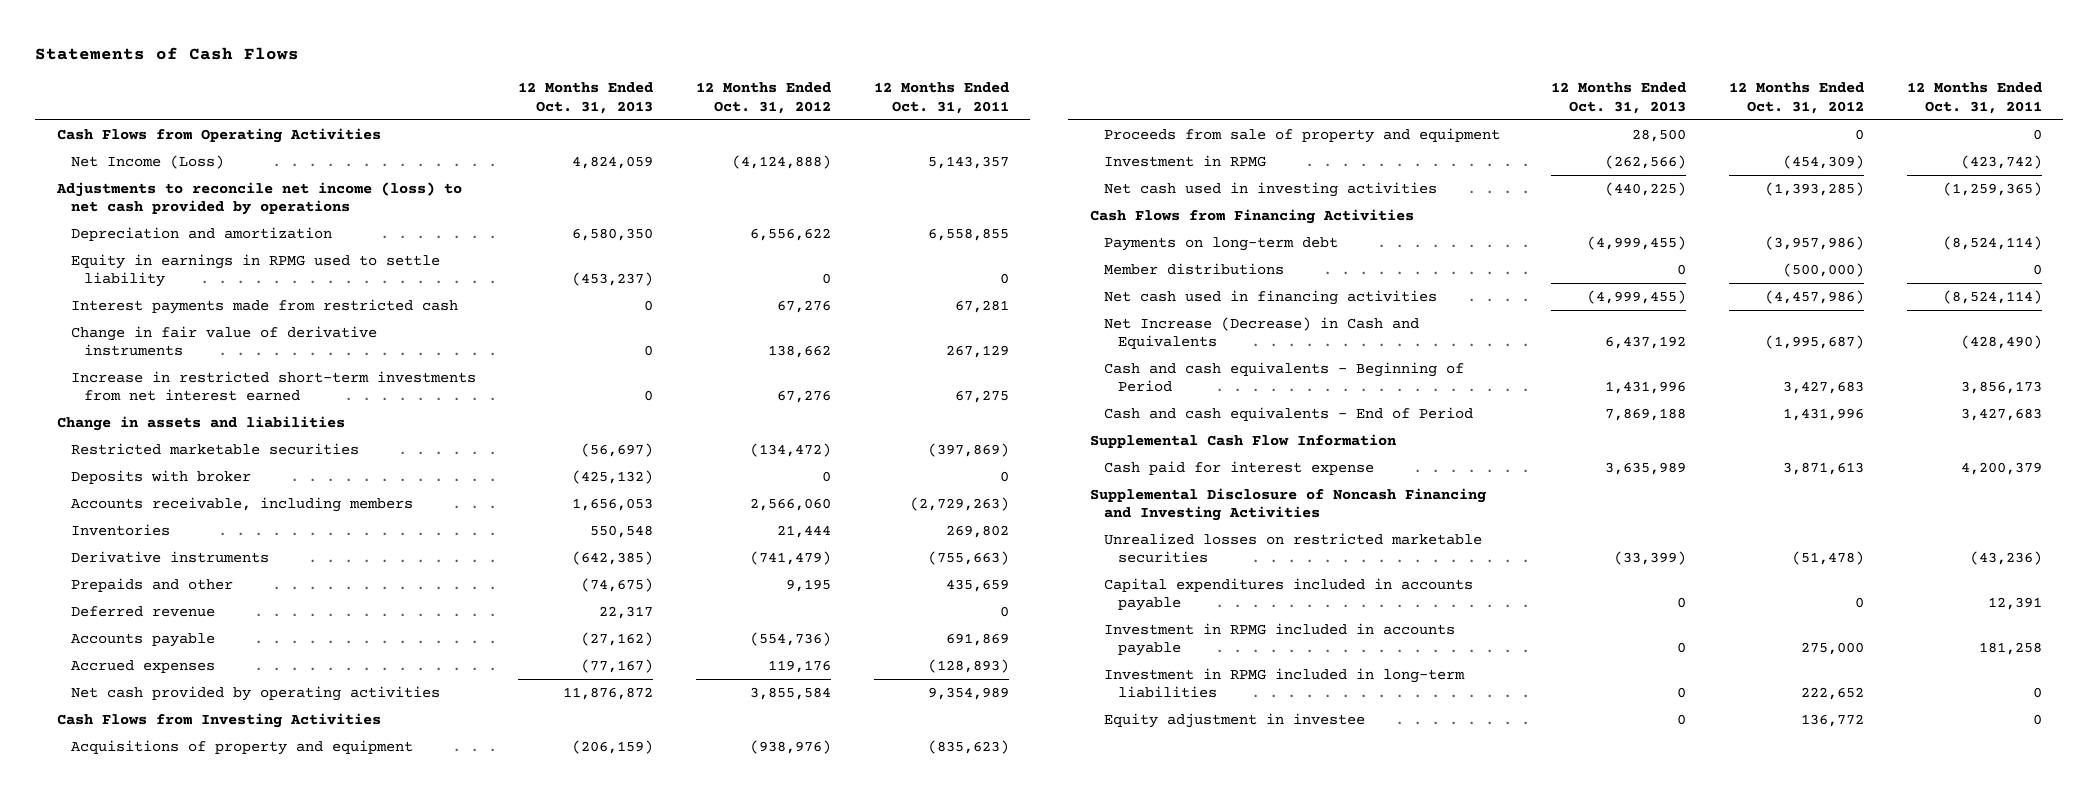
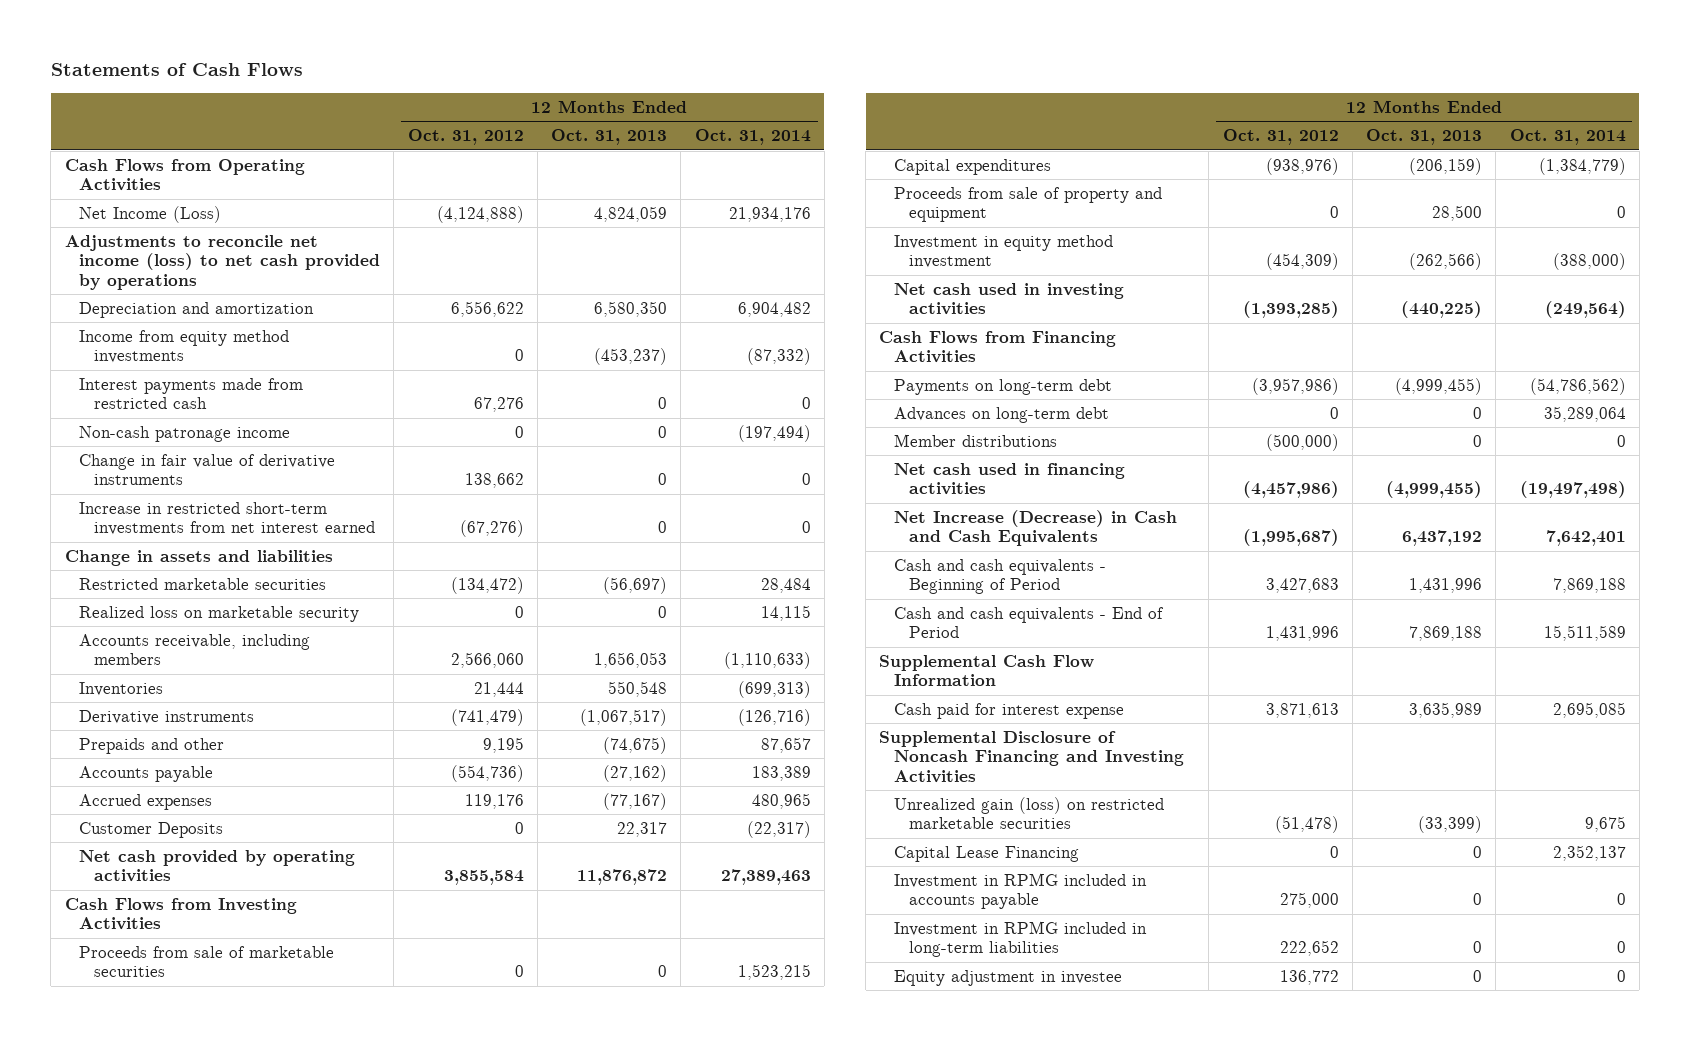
- | 12 Months Ended Oct. 31, 2013 | 12 Months Ended Oct. 31, 2012 | 12 Months Ended Oct. 31, 2011
+ | 12 Months Ended Oct. 31, 2012 | 12 Months Ended Oct. 31, 2013 | 12 Months Ended Oct. 31, 2014
- Equity in earnings in RPMG used to settle liability | (453,237) | 0 | 0
+ Income from equity method investments | 0 | (453,237) | (87,332)
+ Non-cash patronage income | 0 | 0 | (197,494)
- Increase in restricted short-term investments from net interest earned | 0 | 67,276 | 67,275
+ Increase in restricted short-term investments from net interest earned | (67,276) | 0 | 0
- Deposits with broker | (425,132) | 0 | 0
+ Realized loss on marketable security | 0 | 0 | 14,115
- Derivative instruments | (642,385) | (741,479) | (755,663)
+ Derivative instruments | (741,479) | (1,067,517) | (126,716)
- Deferred revenue | 22,317 | | 0
+ Customer Deposits | 0 | 22,317 | (22,317)
- Acquisitions of property and equipment | (206,159) | (938,976) | (835,623)
+ Proceeds from sale of marketable securities | 0 | 0 | 1,523,215
+ Capital expenditures | (938,976) | (206,159) | (1,384,779)
- Investment in RPMG | (262,566) | (454,309) | (423,742)
+ Investment in equity method investment | (454,309) | (262,566) | (388,000)
+ Advances on long-term debt | 0 | 0 | 35,289,064
- Net Increase (Decrease) in Cash and Equivalents | 6,437,192 | (1,995,687) | (428,490)
+ Net Increase (Decrease) in Cash and Cash Equivalents | (1,995,687) | 6,437,192 | 7,642,401
- Unrealized losses on restricted marketable securities | (33,399) | (51,478) | (43,236)
- Capital expenditures included in accounts payable | 0 | 0 | 12,391
+ Unrealized gain (loss) on restricted marketable securities | (51,478) | (33,399) | 9,675
+ Capital Lease Financing | 0 | 0 | 2,352,137

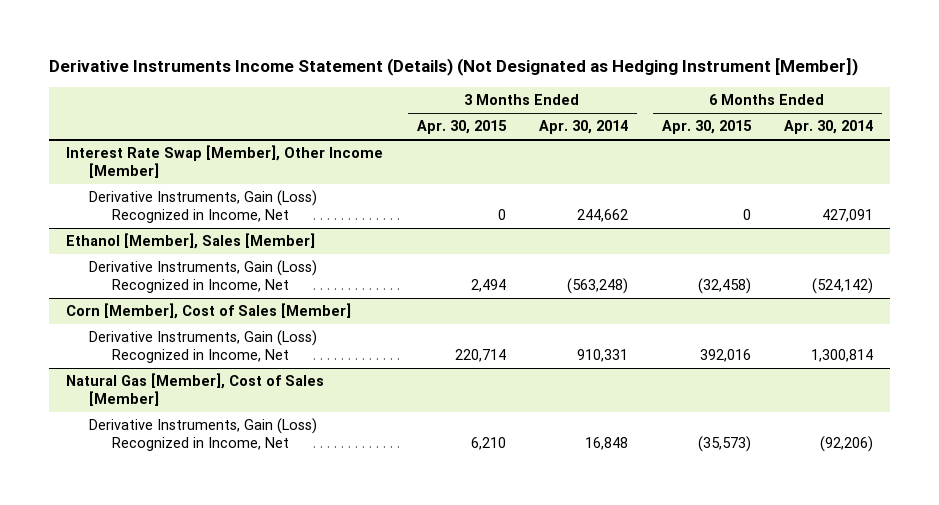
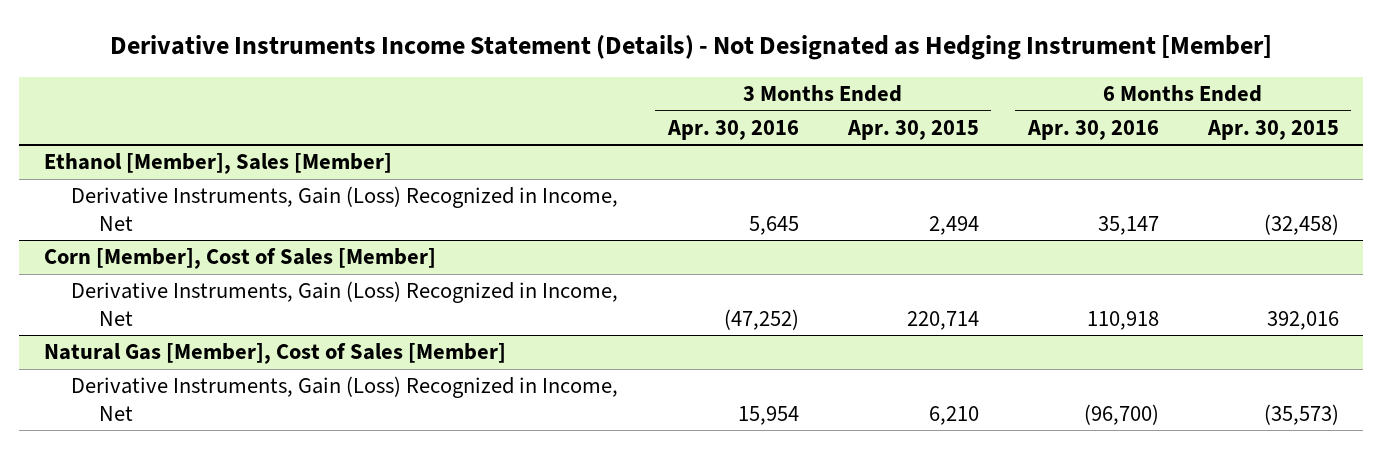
- Derivative Instruments Income Statement (Details) (Not Designated as Hedging Instrument [Member])
+ Derivative Instruments Income Statement (Details) - Not Designated as Hedging Instrument [Member]
- | 3 Months Ended Apr. 30, 2015 | 3 Months Ended Apr. 30, 2014 | 6 Months Ended Apr. 30, 2015 | 6 Months Ended Apr. 30, 2014
+ | 3 Months Ended Apr. 30, 2016 | 3 Months Ended Apr. 30, 2015 | 6 Months Ended Apr. 30, 2016 | 6 Months Ended Apr. 30, 2015
- Interest Rate Swap [Member], Other Income [Member]
- Derivative Instruments, Gain (Loss) Recognized in Income, Net | 0 | 244,662 | 0 | 427,091

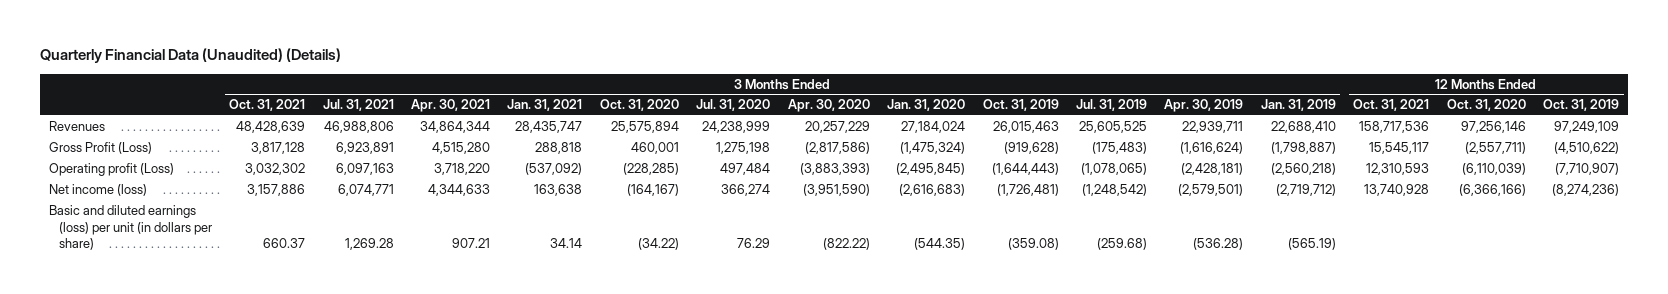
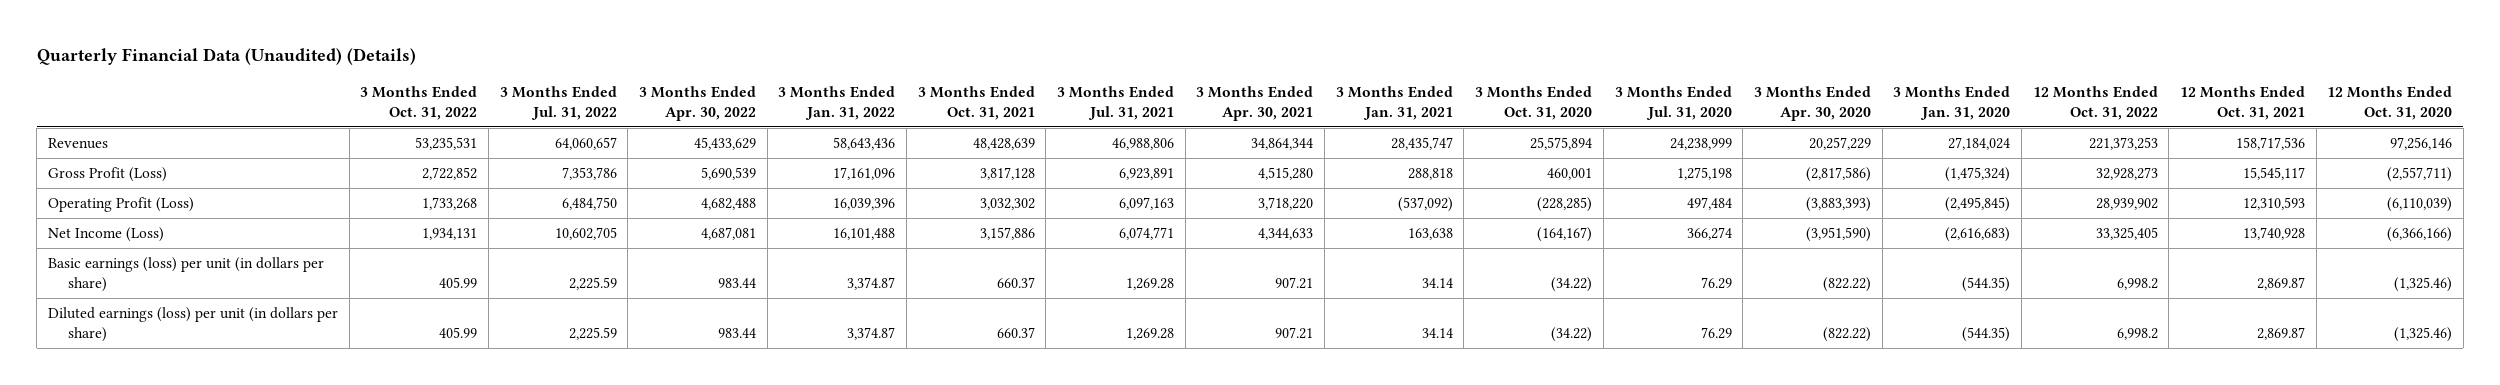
- | 3 Months Ended Oct. 31, 2021 | 3 Months Ended Jul. 31, 2021 | 3 Months Ended Apr. 30, 2021 | 3 Months Ended Jan. 31, 2021 | 3 Months Ended Oct. 31, 2020 | 3 Months Ended Jul. 31, 2020 | 3 Months Ended Apr. 30, 2020 | 3 Months Ended Jan. 31, 2020 | 3 Months Ended Oct. 31, 2019 | 3 Months Ended Jul. 31, 2019 | 3 Months Ended Apr. 30, 2019 | 3 Months Ended Jan. 31, 2019 | 12 Months Ended Oct. 31, 2021 | 12 Months Ended Oct. 31, 2020 | 12 Months Ended Oct. 31, 2019
+ | 3 Months Ended Oct. 31, 2022 | 3 Months Ended Jul. 31, 2022 | 3 Months Ended Apr. 30, 2022 | 3 Months Ended Jan. 31, 2022 | 3 Months Ended Oct. 31, 2021 | 3 Months Ended Jul. 31, 2021 | 3 Months Ended Apr. 30, 2021 | 3 Months Ended Jan. 31, 2021 | 3 Months Ended Oct. 31, 2020 | 3 Months Ended Jul. 31, 2020 | 3 Months Ended Apr. 30, 2020 | 3 Months Ended Jan. 31, 2020 | 12 Months Ended Oct. 31, 2022 | 12 Months Ended Oct. 31, 2021 | 12 Months Ended Oct. 31, 2020
- Operating profit (Loss) | 3,032,302 | 6,097,163 | 3,718,220 | (537,092) | (228,285) | 497,484 | (3,883,393) | (2,495,845) | (1,644,443) | (1,078,065) | (2,428,181) | (2,560,218) | 12,310,593 | (6,110,039) | (7,710,907)
- Net income (loss) | 3,157,886 | 6,074,771 | 4,344,633 | 163,638 | (164,167) | 366,274 | (3,951,590) | (2,616,683) | (1,726,481) | (1,248,542) | (2,579,501) | (2,719,712) | 13,740,928 | (6,366,166) | (8,274,236)
- Basic and diluted earnings (loss) per unit (in dollars per share) | 660.37 | 1,269.28 | 907.21 | 34.14 | (34.22) | 76.29 | (822.22) | (544.35) | (359.08) | (259.68) | (536.28) | (565.19) | | |
+ Operating Profit (Loss) | 1,733,268 | 6,484,750 | 4,682,488 | 16,039,396 | 3,032,302 | 6,097,163 | 3,718,220 | (537,092) | (228,285) | 497,484 | (3,883,393) | (2,495,845) | 28,939,902 | 12,310,593 | (6,110,039)
+ Net Income (Loss) | 1,934,131 | 10,602,705 | 4,687,081 | 16,101,488 | 3,157,886 | 6,074,771 | 4,344,633 | 163,638 | (164,167) | 366,274 | (3,951,590) | (2,616,683) | 33,325,405 | 13,740,928 | (6,366,166)
+ Basic earnings (loss) per unit (in dollars per share) | 405.99 | 2,225.59 | 983.44 | 3,374.87 | 660.37 | 1,269.28 | 907.21 | 34.14 | (34.22) | 76.29 | (822.22) | (544.35) | 6,998.2 | 2,869.87 | (1,325.46)
+ Diluted earnings (loss) per unit (in dollars per share) | 405.99 | 2,225.59 | 983.44 | 3,374.87 | 660.37 | 1,269.28 | 907.21 | 34.14 | (34.22) | 76.29 | (822.22) | (544.35) | 6,998.2 | 2,869.87 | (1,325.46)

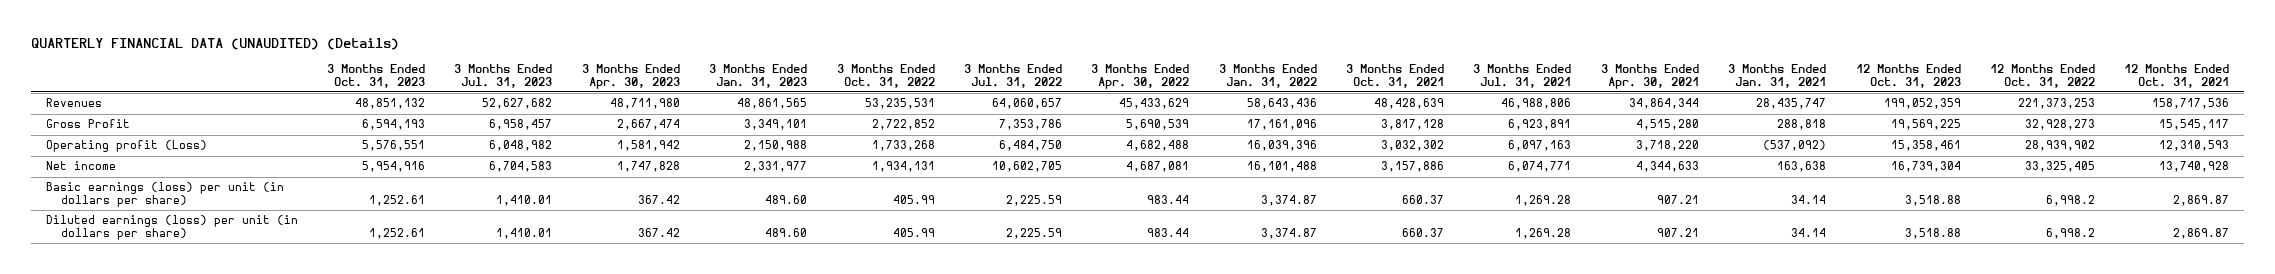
- Quarterly Financial Data (Unaudited) (Details)
+ QUARTERLY FINANCIAL DATA (UNAUDITED) (Details)
- | 3 Months Ended Oct. 31, 2022 | 3 Months Ended Jul. 31, 2022 | 3 Months Ended Apr. 30, 2022 | 3 Months Ended Jan. 31, 2022 | 3 Months Ended Oct. 31, 2021 | 3 Months Ended Jul. 31, 2021 | 3 Months Ended Apr. 30, 2021 | 3 Months Ended Jan. 31, 2021 | 3 Months Ended Oct. 31, 2020 | 3 Months Ended Jul. 31, 2020 | 3 Months Ended Apr. 30, 2020 | 3 Months Ended Jan. 31, 2020 | 12 Months Ended Oct. 31, 2022 | 12 Months Ended Oct. 31, 2021 | 12 Months Ended Oct. 31, 2020
+ | 3 Months Ended Oct. 31, 2023 | 3 Months Ended Jul. 31, 2023 | 3 Months Ended Apr. 30, 2023 | 3 Months Ended Jan. 31, 2023 | 3 Months Ended Oct. 31, 2022 | 3 Months Ended Jul. 31, 2022 | 3 Months Ended Apr. 30, 2022 | 3 Months Ended Jan. 31, 2022 | 3 Months Ended Oct. 31, 2021 | 3 Months Ended Jul. 31, 2021 | 3 Months Ended Apr. 30, 2021 | 3 Months Ended Jan. 31, 2021 | 12 Months Ended Oct. 31, 2023 | 12 Months Ended Oct. 31, 2022 | 12 Months Ended Oct. 31, 2021
- Gross Profit (Loss) | 2,722,852 | 7,353,786 | 5,690,539 | 17,161,096 | 3,817,128 | 6,923,891 | 4,515,280 | 288,818 | 460,001 | 1,275,198 | (2,817,586) | (1,475,324) | 32,928,273 | 15,545,117 | (2,557,711)
- Operating Profit (Loss) | 1,733,268 | 6,484,750 | 4,682,488 | 16,039,396 | 3,032,302 | 6,097,163 | 3,718,220 | (537,092) | (228,285) | 497,484 | (3,883,393) | (2,495,845) | 28,939,902 | 12,310,593 | (6,110,039)
- Net Income (Loss) | 1,934,131 | 10,602,705 | 4,687,081 | 16,101,488 | 3,157,886 | 6,074,771 | 4,344,633 | 163,638 | (164,167) | 366,274 | (3,951,590) | (2,616,683) | 33,325,405 | 13,740,928 | (6,366,166)
+ Gross Profit | 6,594,193 | 6,958,457 | 2,667,474 | 3,349,101 | 2,722,852 | 7,353,786 | 5,690,539 | 17,161,096 | 3,817,128 | 6,923,891 | 4,515,280 | 288,818 | 19,569,225 | 32,928,273 | 15,545,117
+ Operating profit (Loss) | 5,576,551 | 6,048,982 | 1,581,942 | 2,150,988 | 1,733,268 | 6,484,750 | 4,682,488 | 16,039,396 | 3,032,302 | 6,097,163 | 3,718,220 | (537,092) | 15,358,461 | 28,939,902 | 12,310,593
+ Net income | 5,954,916 | 6,704,583 | 1,747,828 | 2,331,977 | 1,934,131 | 10,602,705 | 4,687,081 | 16,101,488 | 3,157,886 | 6,074,771 | 4,344,633 | 163,638 | 16,739,304 | 33,325,405 | 13,740,928

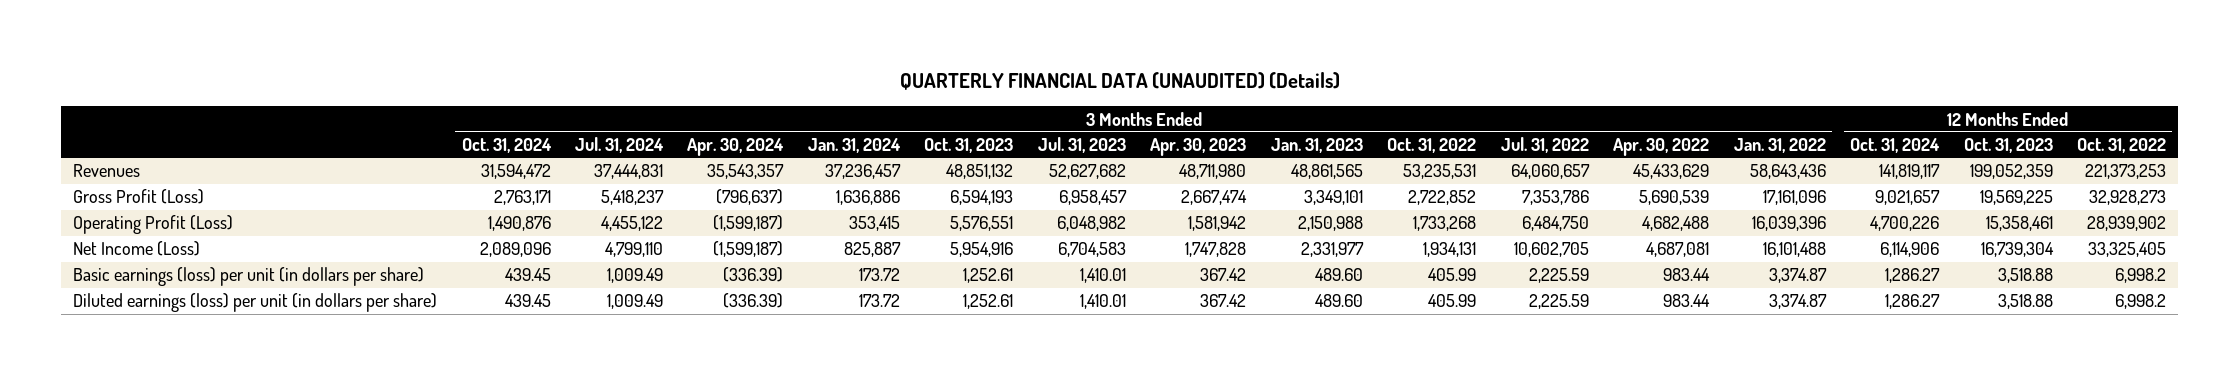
- | 3 Months Ended Oct. 31, 2023 | 3 Months Ended Jul. 31, 2023 | 3 Months Ended Apr. 30, 2023 | 3 Months Ended Jan. 31, 2023 | 3 Months Ended Oct. 31, 2022 | 3 Months Ended Jul. 31, 2022 | 3 Months Ended Apr. 30, 2022 | 3 Months Ended Jan. 31, 2022 | 3 Months Ended Oct. 31, 2021 | 3 Months Ended Jul. 31, 2021 | 3 Months Ended Apr. 30, 2021 | 3 Months Ended Jan. 31, 2021 | 12 Months Ended Oct. 31, 2023 | 12 Months Ended Oct. 31, 2022 | 12 Months Ended Oct. 31, 2021
+ | 3 Months Ended Oct. 31, 2024 | 3 Months Ended Jul. 31, 2024 | 3 Months Ended Apr. 30, 2024 | 3 Months Ended Jan. 31, 2024 | 3 Months Ended Oct. 31, 2023 | 3 Months Ended Jul. 31, 2023 | 3 Months Ended Apr. 30, 2023 | 3 Months Ended Jan. 31, 2023 | 3 Months Ended Oct. 31, 2022 | 3 Months Ended Jul. 31, 2022 | 3 Months Ended Apr. 30, 2022 | 3 Months Ended Jan. 31, 2022 | 12 Months Ended Oct. 31, 2024 | 12 Months Ended Oct. 31, 2023 | 12 Months Ended Oct. 31, 2022
- Gross Profit | 6,594,193 | 6,958,457 | 2,667,474 | 3,349,101 | 2,722,852 | 7,353,786 | 5,690,539 | 17,161,096 | 3,817,128 | 6,923,891 | 4,515,280 | 288,818 | 19,569,225 | 32,928,273 | 15,545,117
- Operating profit (Loss) | 5,576,551 | 6,048,982 | 1,581,942 | 2,150,988 | 1,733,268 | 6,484,750 | 4,682,488 | 16,039,396 | 3,032,302 | 6,097,163 | 3,718,220 | (537,092) | 15,358,461 | 28,939,902 | 12,310,593
- Net income | 5,954,916 | 6,704,583 | 1,747,828 | 2,331,977 | 1,934,131 | 10,602,705 | 4,687,081 | 16,101,488 | 3,157,886 | 6,074,771 | 4,344,633 | 163,638 | 16,739,304 | 33,325,405 | 13,740,928
+ Gross Profit (Loss) | 2,763,171 | 5,418,237 | (796,637) | 1,636,886 | 6,594,193 | 6,958,457 | 2,667,474 | 3,349,101 | 2,722,852 | 7,353,786 | 5,690,539 | 17,161,096 | 9,021,657 | 19,569,225 | 32,928,273
+ Operating Profit (Loss) | 1,490,876 | 4,455,122 | (1,599,187) | 353,415 | 5,576,551 | 6,048,982 | 1,581,942 | 2,150,988 | 1,733,268 | 6,484,750 | 4,682,488 | 16,039,396 | 4,700,226 | 15,358,461 | 28,939,902
+ Net Income (Loss) | 2,089,096 | 4,799,110 | (1,599,187) | 825,887 | 5,954,916 | 6,704,583 | 1,747,828 | 2,331,977 | 1,934,131 | 10,602,705 | 4,687,081 | 16,101,488 | 6,114,906 | 16,739,304 | 33,325,405

